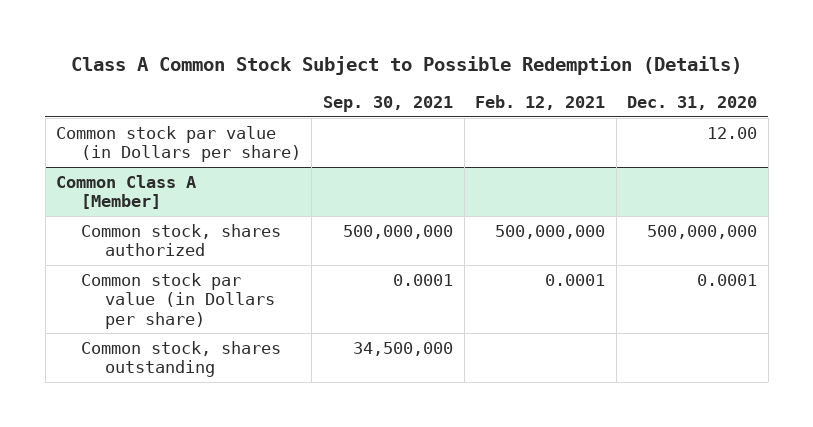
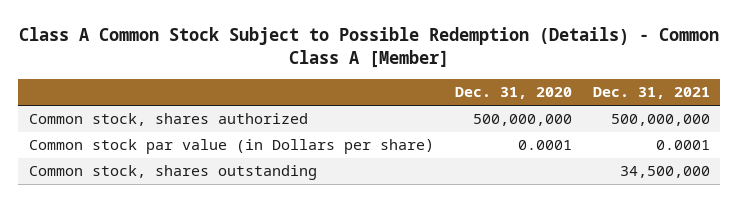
- Class A Common Stock Subject to Possible Redemption (Details)
+ Class A Common Stock Subject to Possible Redemption (Details) - Common Class A [Member]
- | Sep. 30, 2021 | Feb. 12, 2021 | Dec. 31, 2020
+ | Dec. 31, 2020 | Dec. 31, 2021
- Common stock par value (in Dollars per share) | | | 12.00
- Common Class A [Member]

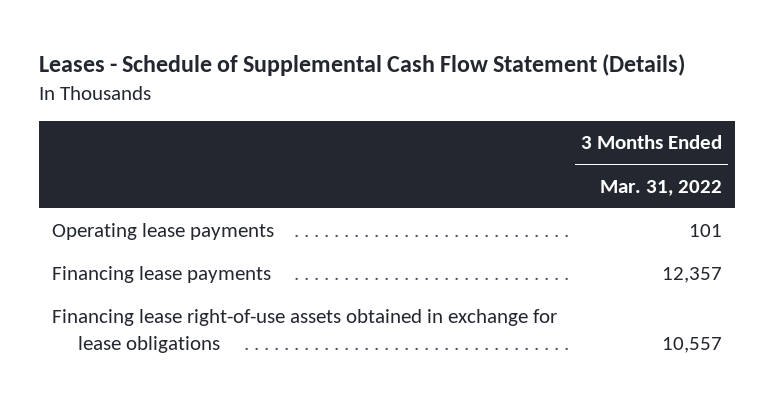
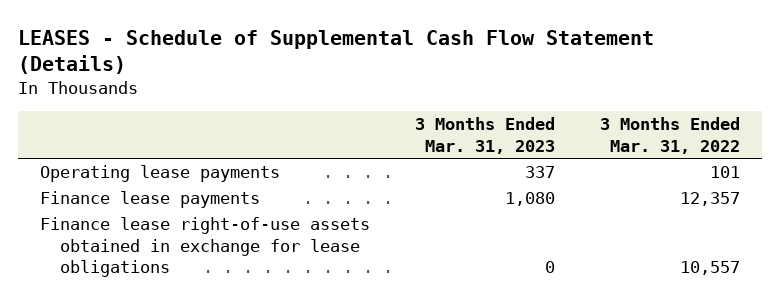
- Leases - Schedule of Supplemental Cash Flow Statement (Details)
+ LEASES - Schedule of Supplemental Cash Flow Statement (Details)
- | 3 Months Ended Mar. 31, 2022
+ | 3 Months Ended Mar. 31, 2023 | 3 Months Ended Mar. 31, 2022
- Financing lease payments | 12,357
- Financing lease right-of-use assets obtained in exchange for lease obligations | 10,557
+ Finance lease payments | 1,080 | 12,357
+ Finance lease right-of-use assets obtained in exchange for lease obligations | 0 | 10,557

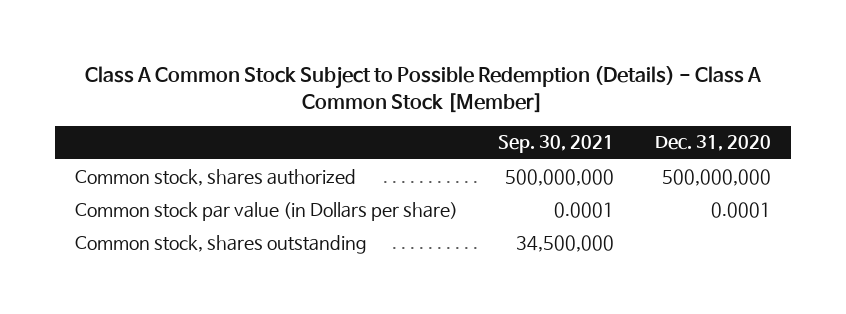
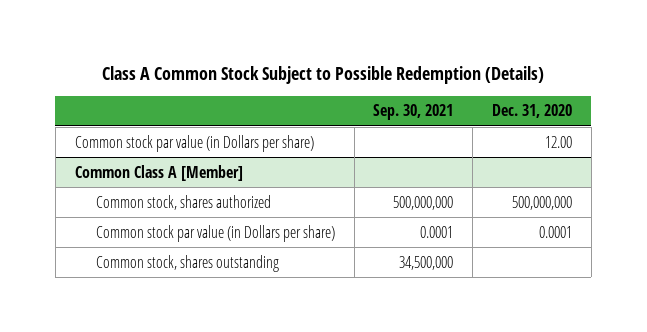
- Class A Common Stock Subject to Possible Redemption (Details) - Class A Common Stock [Member]
+ Class A Common Stock Subject to Possible Redemption (Details)
+ Common stock par value (in Dollars per share) | | 12.00
+ Common Class A [Member]

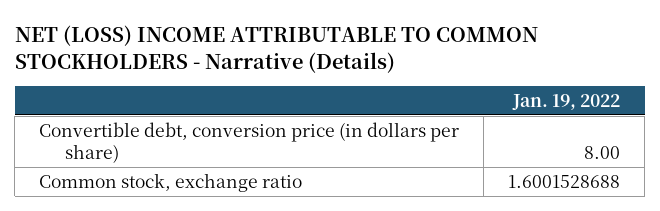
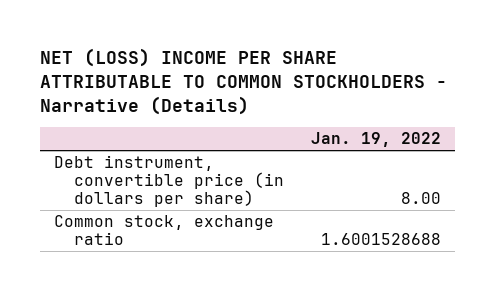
- NET (LOSS) INCOME ATTRIBUTABLE TO COMMON STOCKHOLDERS - Narrative (Details)
+ NET (LOSS) INCOME PER SHARE ATTRIBUTABLE TO COMMON STOCKHOLDERS - Narrative (Details)
- Convertible debt, conversion price (in dollars per share) | 8.00
+ Debt instrument, convertible price (in dollars per share) | 8.00

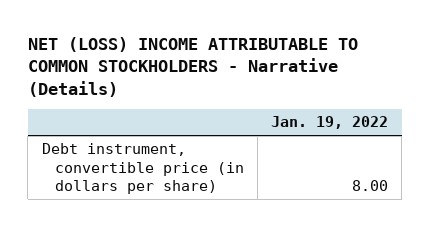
- NET (LOSS) INCOME PER SHARE ATTRIBUTABLE TO COMMON STOCKHOLDERS - Narrative (Details)
+ NET (LOSS) INCOME ATTRIBUTABLE TO COMMON STOCKHOLDERS - Narrative (Details)
- Common stock, exchange ratio | 1.6001528688

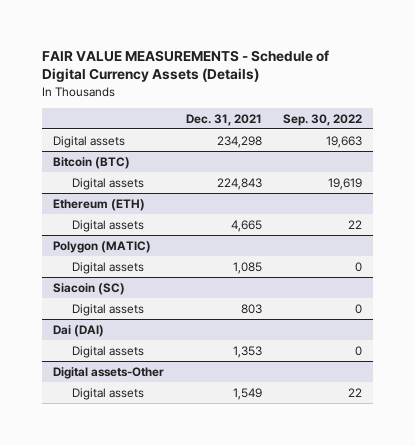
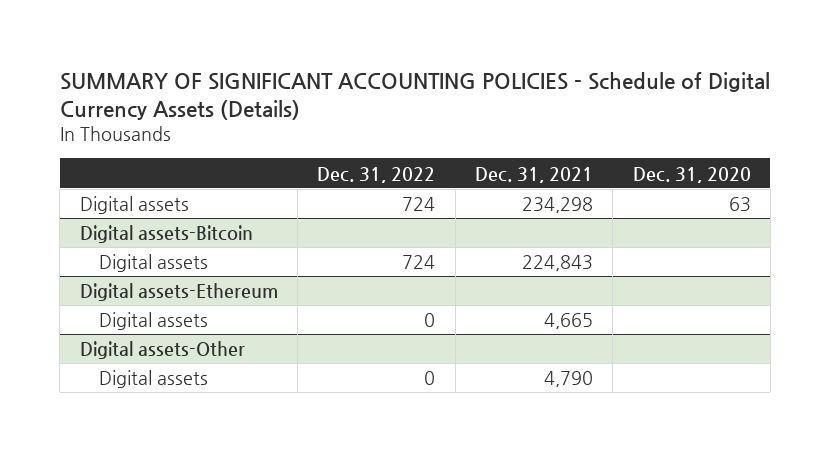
- FAIR VALUE MEASUREMENTS - Schedule of Digital Currency Assets (Details)
+ SUMMARY OF SIGNIFICANT ACCOUNTING POLICIES - Schedule of Digital Currency Assets (Details)
- | Dec. 31, 2021 | Sep. 30, 2022
+ | Dec. 31, 2022 | Dec. 31, 2021 | Dec. 31, 2020
- Bitcoin (BTC)
+ Digital assets-Bitcoin
- Ethereum (ETH)
+ Digital assets-Ethereum
- Polygon (MATIC)
- Digital assets | 1,085 | 0
- Siacoin (SC)
- Digital assets | 803 | 0
- Dai (DAI)
- Digital assets | 1,353 | 0
@ Digital assets-Other
- Digital assets | 1,549 | 22
+ Digital assets | 0 | 4,790 |

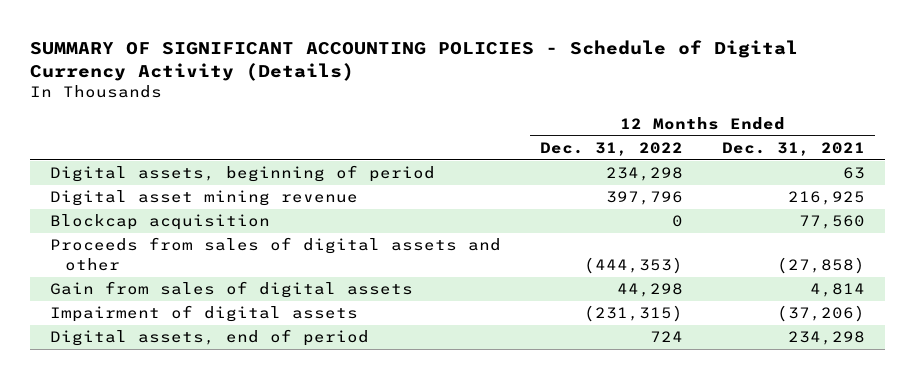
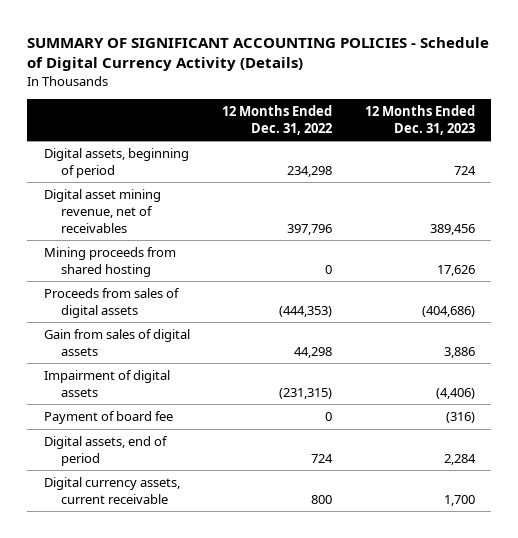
- | 12 Months Ended Dec. 31, 2022 | 12 Months Ended Dec. 31, 2021
+ | 12 Months Ended Dec. 31, 2022 | 12 Months Ended Dec. 31, 2023
- Digital asset mining revenue | 397,796 | 216,925
- Blockcap acquisition | 0 | 77,560
- Proceeds from sales of digital assets and other | (444,353) | (27,858)
+ Digital asset mining revenue, net of receivables | 397,796 | 389,456
+ Mining proceeds from shared hosting | 0 | 17,626
+ Proceeds from sales of digital assets | (444,353) | (404,686)
+ Payment of board fee | 0 | (316)
+ Digital currency assets, current receivable | 800 | 1,700

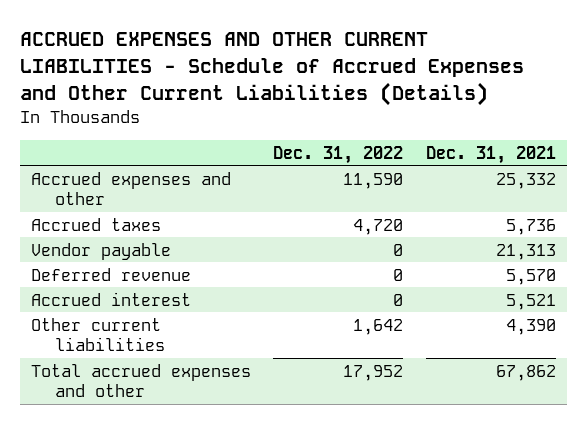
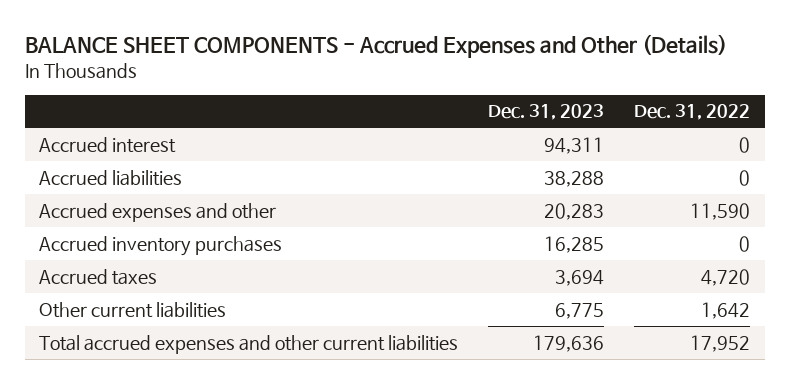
- ACCRUED EXPENSES AND OTHER CURRENT LIABILITIES - Schedule of Accrued Expenses and Other Current Liabilities (Details)
+ BALANCE SHEET COMPONENTS - Accrued Expenses and Other (Details)
- | Dec. 31, 2022 | Dec. 31, 2021
+ | Dec. 31, 2023 | Dec. 31, 2022
moved up: Accrued interest | 94,311 | 0
+ Accrued liabilities | 38,288 | 0
+ Accrued inventory purchases | 16,285 | 0
- Vendor payable | 0 | 21,313
- Deferred revenue | 0 | 5,570
- Total accrued expenses and other | 17,952 | 67,862
+ Total accrued expenses and other current liabilities | 179,636 | 17,952

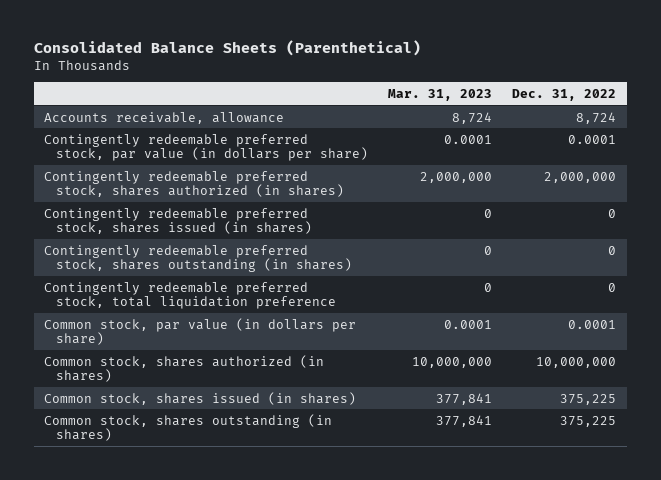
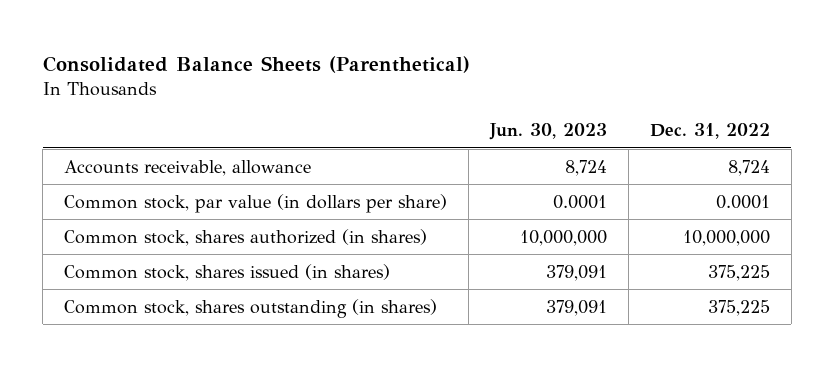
- | Mar. 31, 2023 | Dec. 31, 2022
+ | Jun. 30, 2023 | Dec. 31, 2022
- Contingently redeemable preferred stock, par value (in dollars per share) | 0.0001 | 0.0001
- Contingently redeemable preferred stock, shares authorized (in shares) | 2,000,000 | 2,000,000
- Contingently redeemable preferred stock, shares issued (in shares) | 0 | 0
- Contingently redeemable preferred stock, shares outstanding (in shares) | 0 | 0
- Contingently redeemable preferred stock, total liquidation preference | 0 | 0

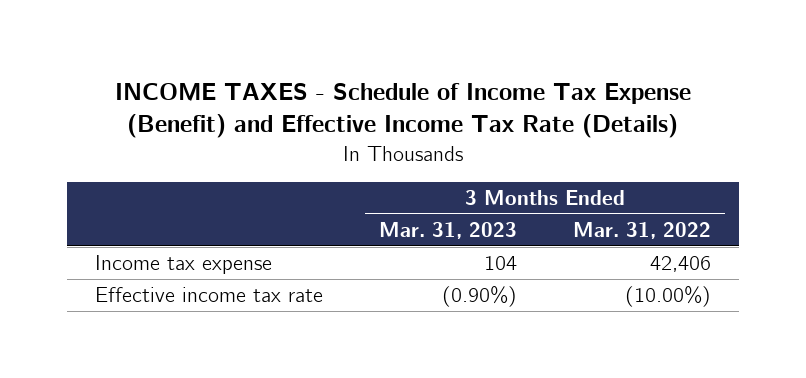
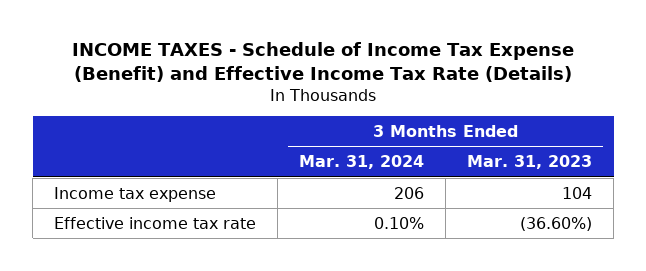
- | 3 Months Ended Mar. 31, 2023 | 3 Months Ended Mar. 31, 2022
+ | 3 Months Ended Mar. 31, 2024 | 3 Months Ended Mar. 31, 2023
- Effective income tax rate | (0.90%) | (10.00%)
+ Effective income tax rate | 0.10% | (36.60%)

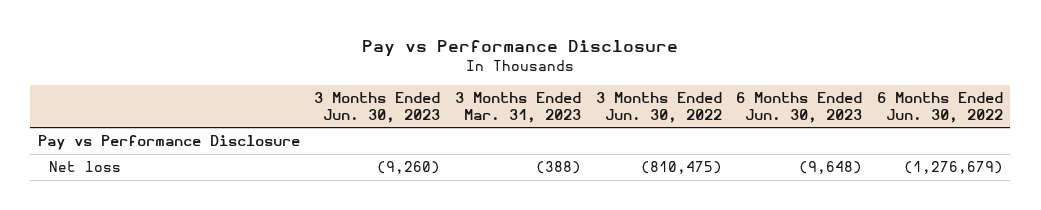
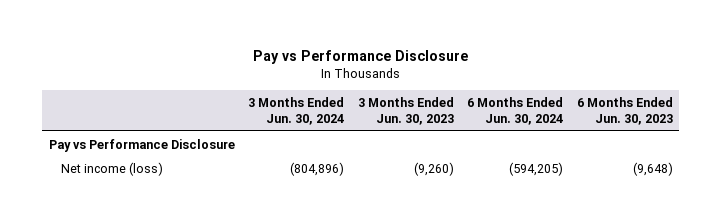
- | 3 Months Ended Jun. 30, 2023 | 3 Months Ended Mar. 31, 2023 | 3 Months Ended Jun. 30, 2022 | 6 Months Ended Jun. 30, 2023 | 6 Months Ended Jun. 30, 2022
+ | 3 Months Ended Jun. 30, 2024 | 3 Months Ended Jun. 30, 2023 | 6 Months Ended Jun. 30, 2024 | 6 Months Ended Jun. 30, 2023
- Net loss | (9,260) | (388) | (810,475) | (9,648) | (1,276,679)
+ Net income (loss) | (804,896) | (9,260) | (594,205) | (9,648)

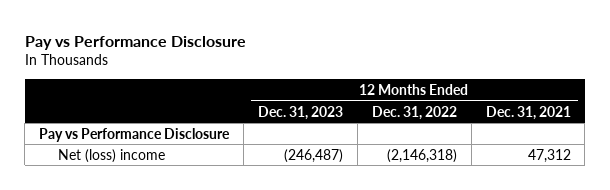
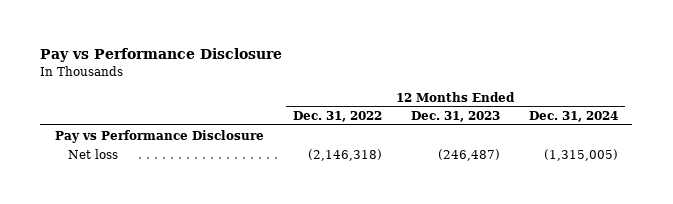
- | 12 Months Ended Dec. 31, 2023 | 12 Months Ended Dec. 31, 2022 | 12 Months Ended Dec. 31, 2021
+ | 12 Months Ended Dec. 31, 2022 | 12 Months Ended Dec. 31, 2023 | 12 Months Ended Dec. 31, 2024
- Net (loss) income | (246,487) | (2,146,318) | 47,312
+ Net loss | (2,146,318) | (246,487) | (1,315,005)

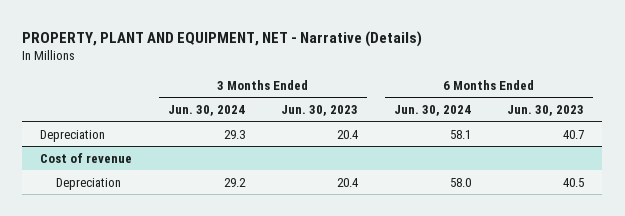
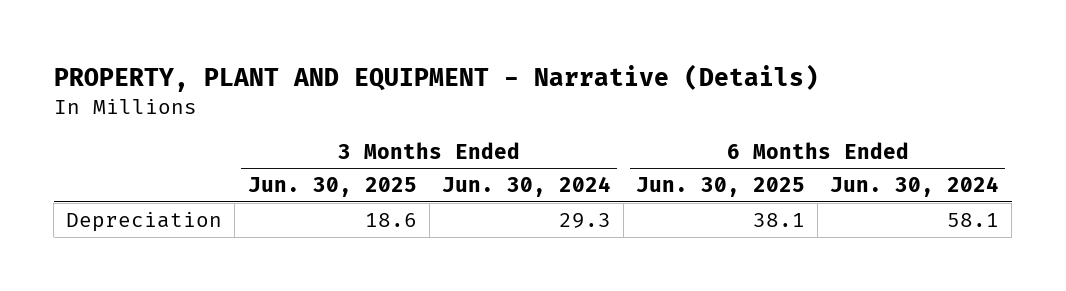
- PROPERTY, PLANT AND EQUIPMENT, NET - Narrative (Details)
+ PROPERTY, PLANT AND EQUIPMENT - Narrative (Details)
- | 3 Months Ended Jun. 30, 2024 | 3 Months Ended Jun. 30, 2023 | 6 Months Ended Jun. 30, 2024 | 6 Months Ended Jun. 30, 2023
+ | 3 Months Ended Jun. 30, 2025 | 3 Months Ended Jun. 30, 2024 | 6 Months Ended Jun. 30, 2025 | 6 Months Ended Jun. 30, 2024
- Cost of revenue
- Depreciation | 29.2 | 20.4 | 58.0 | 40.5

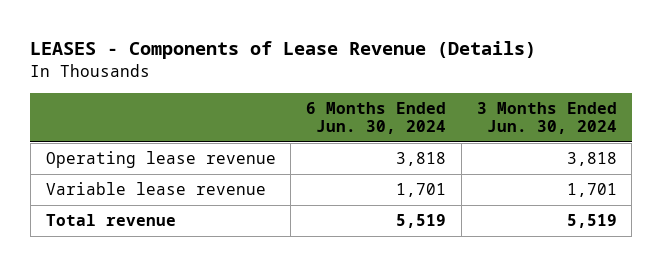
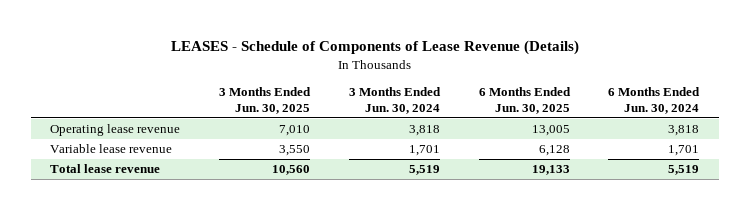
- LEASES - Components of Lease Revenue (Details)
+ LEASES - Schedule of Components of Lease Revenue (Details)
- | 6 Months Ended Jun. 30, 2024 | 3 Months Ended Jun. 30, 2024
+ | 3 Months Ended Jun. 30, 2025 | 3 Months Ended Jun. 30, 2024 | 6 Months Ended Jun. 30, 2025 | 6 Months Ended Jun. 30, 2024
- Total revenue | 5,519 | 5,519
+ Total lease revenue | 10,560 | 5,519 | 19,133 | 5,519

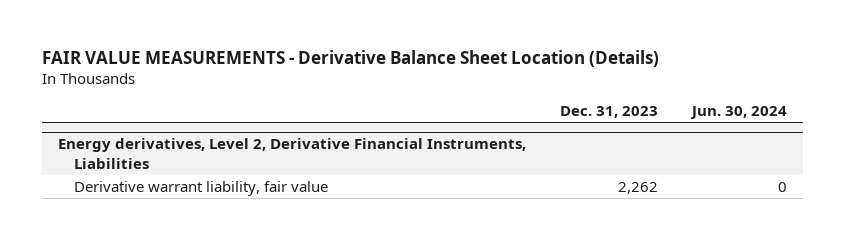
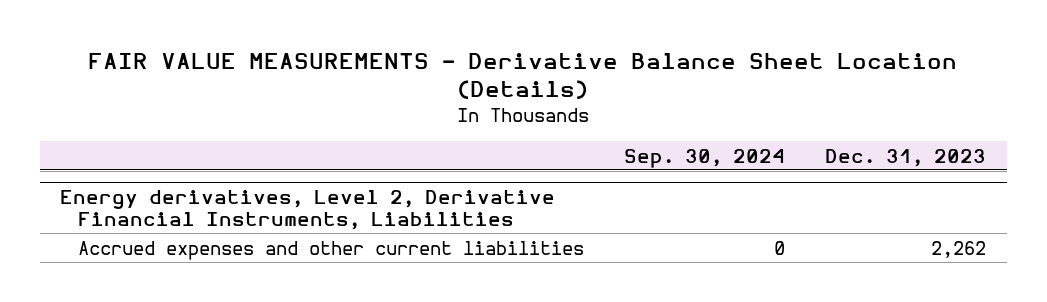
- | Dec. 31, 2023 | Jun. 30, 2024
+ | Sep. 30, 2024 | Dec. 31, 2023
@ Energy derivatives, Level 2, Derivative Financial Instruments, Liabilities
- Derivative warrant liability, fair value | 2,262 | 0
+ Accrued expenses and other current liabilities | 0 | 2,262

